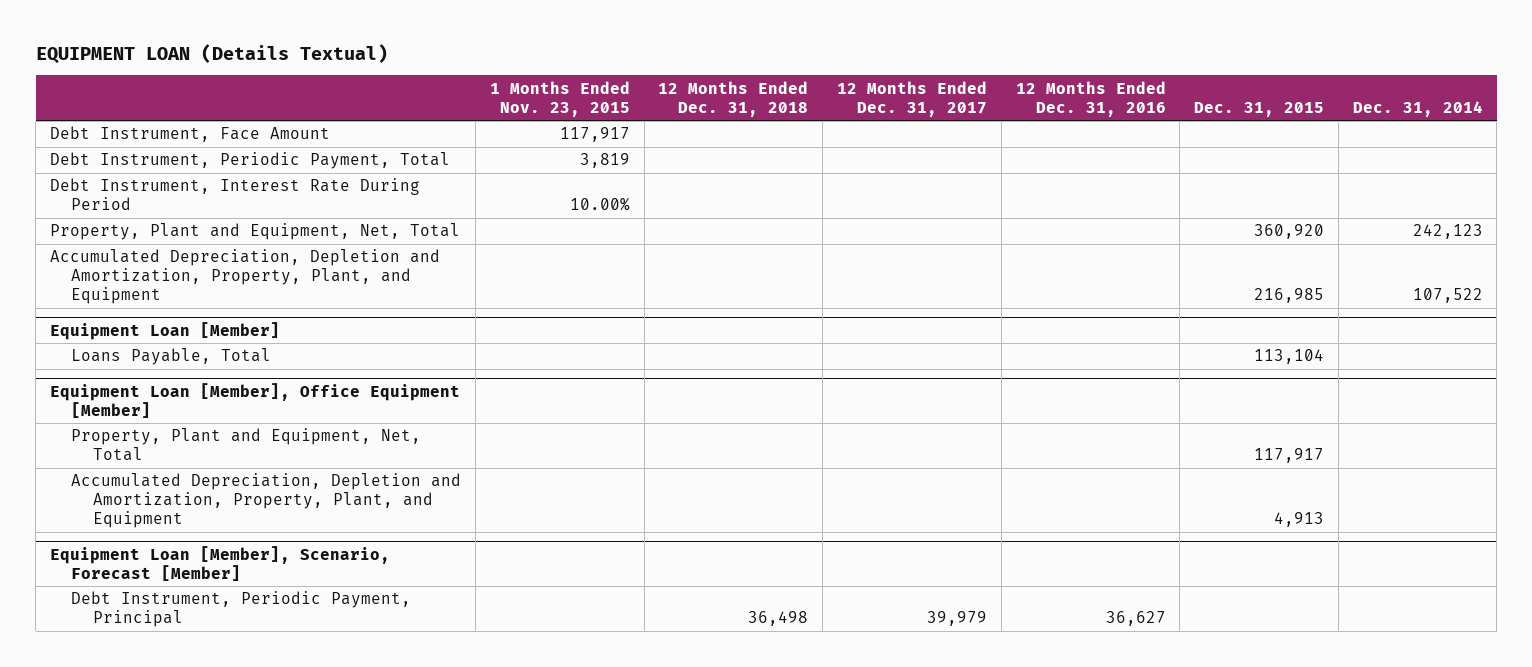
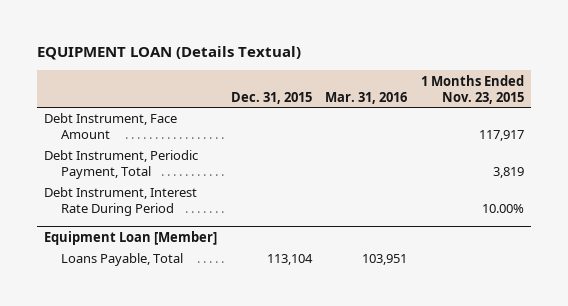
- | 1 Months Ended Nov. 23, 2015 | 12 Months Ended Dec. 31, 2018 | 12 Months Ended Dec. 31, 2017 | 12 Months Ended Dec. 31, 2016 | Dec. 31, 2015 | Dec. 31, 2014
+ | Dec. 31, 2015 | Mar. 31, 2016 | 1 Months Ended Nov. 23, 2015
- Property, Plant and Equipment, Net, Total | | | | | 360,920 | 242,123
- Accumulated Depreciation, Depletion and Amortization, Property, Plant, and Equipment | | | | | 216,985 | 107,522
- Equipment Loan [Member], Office Equipment [Member]
- Property, Plant and Equipment, Net, Total | | | | | 117,917 |
- Accumulated Depreciation, Depletion and Amortization, Property, Plant, and Equipment | | | | | 4,913 |
- Equipment Loan [Member], Scenario, Forecast [Member]
- Debt Instrument, Periodic Payment, Principal | | 36,498 | 39,979 | 36,627 | |

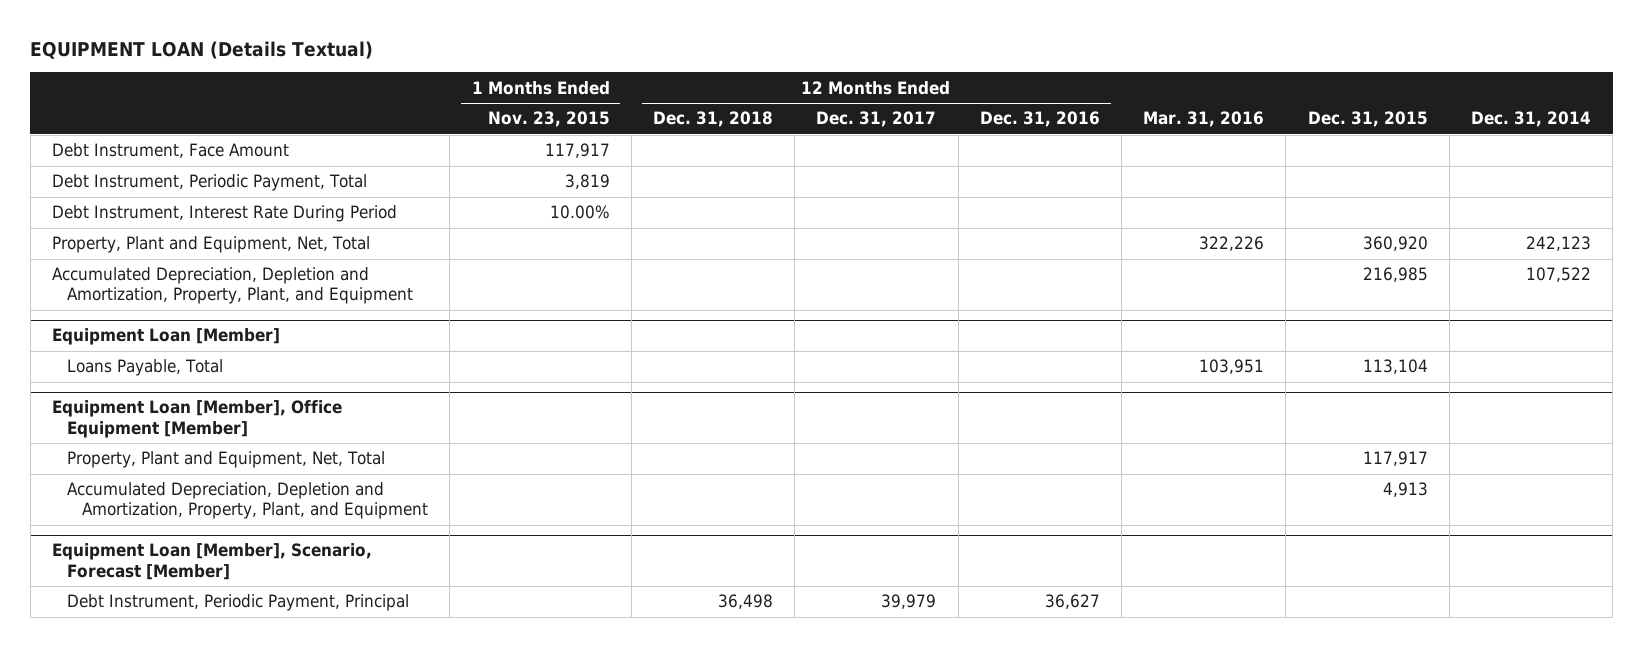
- | Dec. 31, 2015 | Mar. 31, 2016 | 1 Months Ended Nov. 23, 2015
+ | 1 Months Ended Nov. 23, 2015 | 12 Months Ended Dec. 31, 2018 | 12 Months Ended Dec. 31, 2017 | 12 Months Ended Dec. 31, 2016 | Mar. 31, 2016 | Dec. 31, 2015 | Dec. 31, 2014
+ Property, Plant and Equipment, Net, Total | | | | | 322,226 | 360,920 | 242,123
+ Accumulated Depreciation, Depletion and Amortization, Property, Plant, and Equipment | | | | | | 216,985 | 107,522
+ Equipment Loan [Member], Office Equipment [Member]
+ Property, Plant and Equipment, Net, Total | | | | | | 117,917 |
+ Accumulated Depreciation, Depletion and Amortization, Property, Plant, and Equipment | | | | | | 4,913 |
+ Equipment Loan [Member], Scenario, Forecast [Member]
+ Debt Instrument, Periodic Payment, Principal | | 36,498 | 39,979 | 36,627 | | |

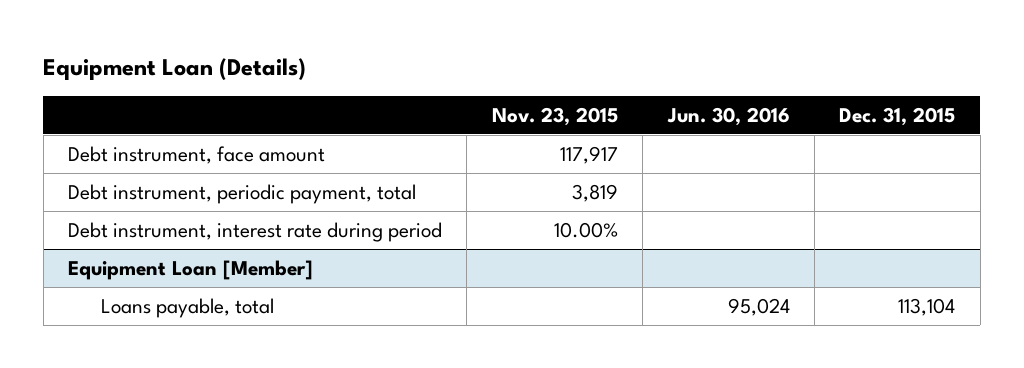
- EQUIPMENT LOAN (Details Textual)
+ Equipment Loan (Details)
- | 1 Months Ended Nov. 23, 2015 | 12 Months Ended Dec. 31, 2018 | 12 Months Ended Dec. 31, 2017 | 12 Months Ended Dec. 31, 2016 | Mar. 31, 2016 | Dec. 31, 2015 | Dec. 31, 2014
+ | Nov. 23, 2015 | Jun. 30, 2016 | Dec. 31, 2015
- Debt Instrument, Face Amount | 117,917 | | | | | |
- Debt Instrument, Periodic Payment, Total | 3,819 | | | | | |
- Debt Instrument, Interest Rate During Period | 10.00% | | | | | |
- Property, Plant and Equipment, Net, Total | | | | | 322,226 | 360,920 | 242,123
- Accumulated Depreciation, Depletion and Amortization, Property, Plant, and Equipment | | | | | | 216,985 | 107,522
+ Debt instrument, face amount | 117,917 | |
+ Debt instrument, periodic payment, total | 3,819 | |
+ Debt instrument, interest rate during period | 10.00% | |
@ Equipment Loan [Member]
- Loans Payable, Total | | | | | 103,951 | 113,104 |
- Equipment Loan [Member], Office Equipment [Member]
- Property, Plant and Equipment, Net, Total | | | | | | 117,917 |
- Accumulated Depreciation, Depletion and Amortization, Property, Plant, and Equipment | | | | | | 4,913 |
- Equipment Loan [Member], Scenario, Forecast [Member]
- Debt Instrument, Periodic Payment, Principal | | 36,498 | 39,979 | 36,627 | | |
@ Equipment Loan [Member]
+ Loans payable, total | | 95,024 | 113,104

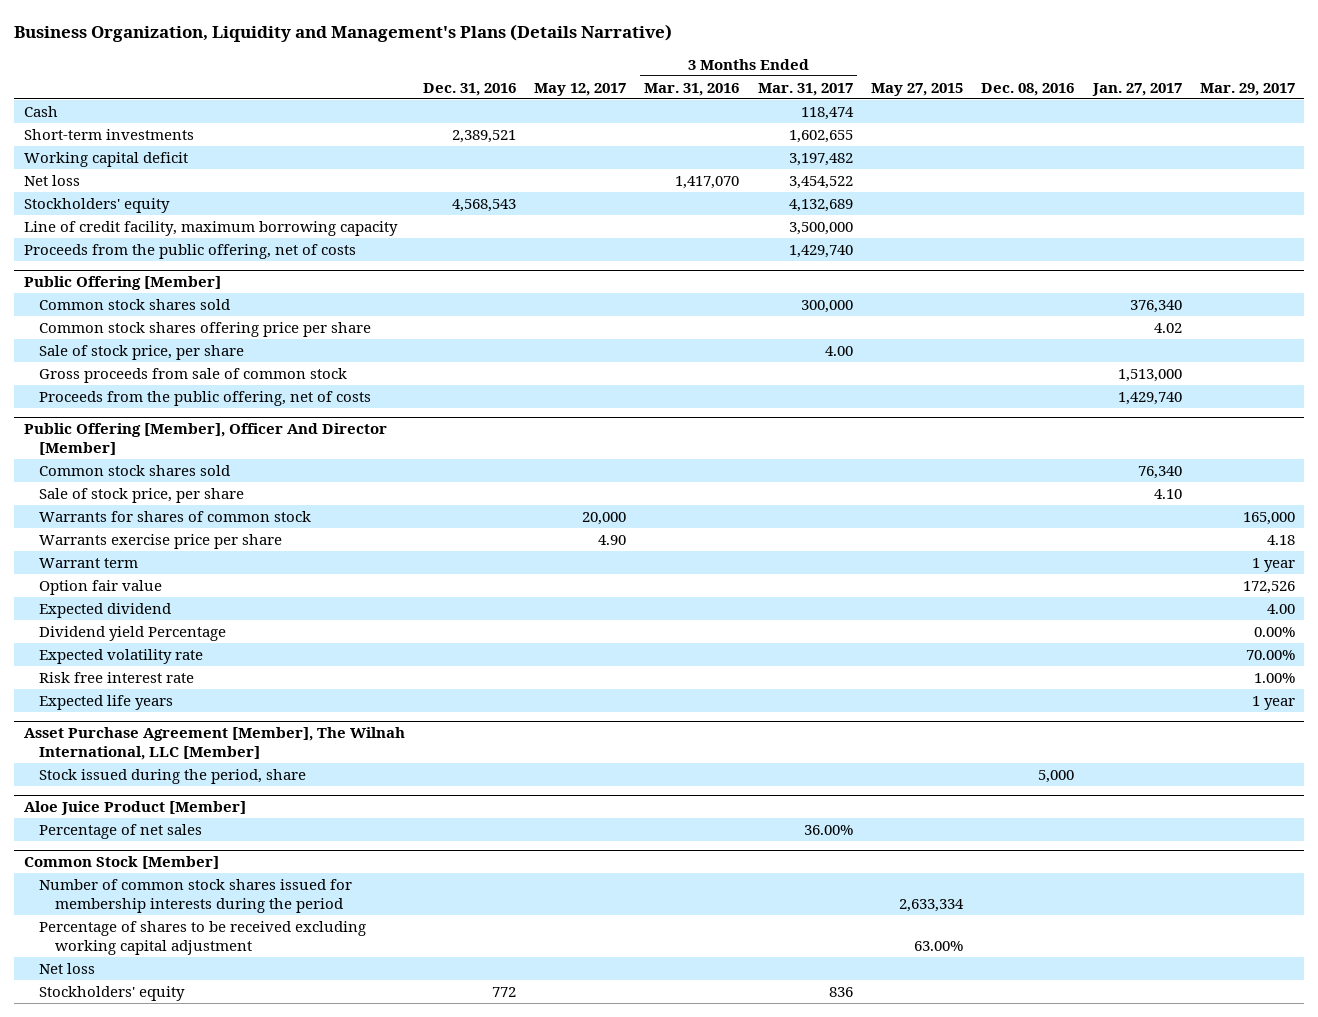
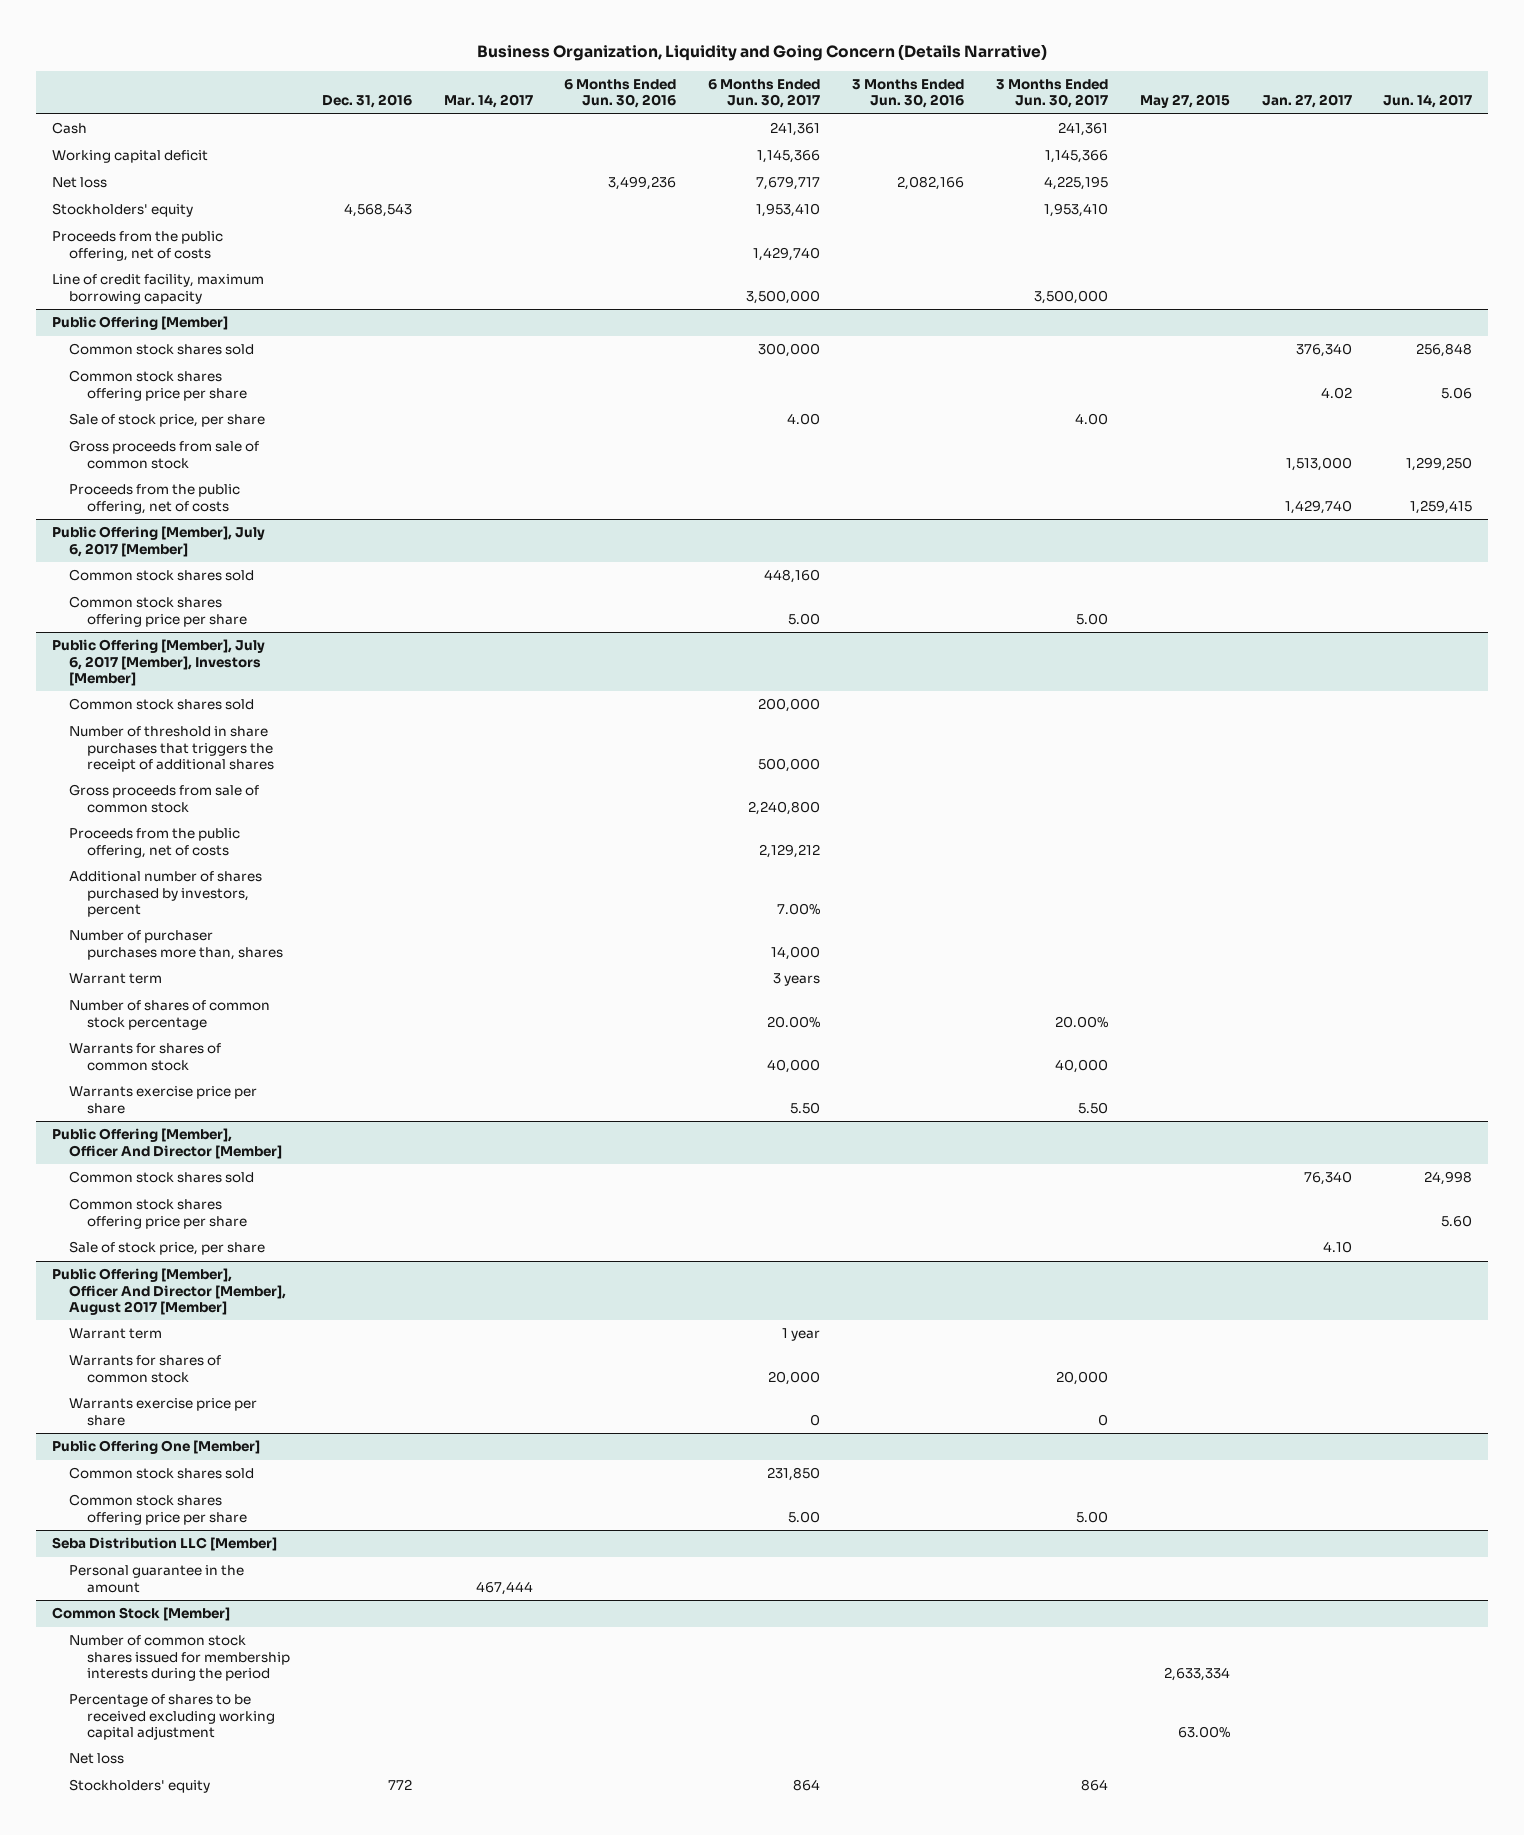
- Business Organization, Liquidity and Management's Plans (Details Narrative)
+ Business Organization, Liquidity and Going Concern (Details Narrative)
- | Dec. 31, 2016 | May 12, 2017 | 3 Months Ended Mar. 31, 2016 | 3 Months Ended Mar. 31, 2017 | May 27, 2015 | Dec. 08, 2016 | Jan. 27, 2017 | Mar. 29, 2017
+ | Dec. 31, 2016 | Mar. 14, 2017 | 6 Months Ended Jun. 30, 2016 | 6 Months Ended Jun. 30, 2017 | 3 Months Ended Jun. 30, 2016 | 3 Months Ended Jun. 30, 2017 | May 27, 2015 | Jan. 27, 2017 | Jun. 14, 2017
- Short-term investments | 2,389,521 | | | 1,602,655 | | | |
moved down: Line of credit facility, maximum borrowing capacity | | | | 3,500,000 | | 3,500,000 | | |
+ Public Offering [Member], July 6, 2017 [Member]
+ Common stock shares sold | | | | 448,160 | | | | |
+ Common stock shares offering price per share | | | | 5.00 | | 5.00 | | |
+ Public Offering [Member], July 6, 2017 [Member], Investors [Member]
+ Common stock shares sold | | | | 200,000 | | | | |
+ Number of threshold in share purchases that triggers the receipt of additional shares | | | | 500,000 | | | | |
+ Gross proceeds from sale of common stock | | | | 2,240,800 | | | | |
+ Proceeds from the public offering, net of costs | | | | 2,129,212 | | | | |
+ Additional number of shares purchased by investors, percent | | | | 7.00% | | | | |
+ Number of purchaser purchases more than, shares | | | | 14,000 | | | | |
+ Warrant term | | | | 3 years | | | | |
+ Number of shares of common stock percentage | | | | 20.00% | | 20.00% | | |
+ Warrants for shares of common stock | | | | 40,000 | | 40,000 | | |
+ Warrants exercise price per share | | | | 5.50 | | 5.50 | | |
@ Public Offering [Member], Officer And Director [Member]
+ Common stock shares offering price per share | | | | | | | | | 5.60
- Warrants for shares of common stock | | 20,000 | | | | | | 165,000
- Warrants exercise price per share | | 4.90 | | | | | | 4.18
- Warrant term | | | | | | | | 1 year
- Option fair value | | | | | | | | 172,526
- Expected dividend | | | | | | | | 4.00
- Dividend yield Percentage | | | | | | | | 0.00%
- Expected volatility rate | | | | | | | | 70.00%
- Risk free interest rate | | | | | | | | 1.00%
- Expected life years | | | | | | | | 1 year
- Asset Purchase Agreement [Member], The Wilnah International, LLC [Member]
- Stock issued during the period, share | | | | | | 5,000 | |
- Aloe Juice Product [Member]
- Percentage of net sales | | | | 36.00% | | | |
+ Public Offering [Member], Officer And Director [Member], August 2017 [Member]
+ Warrant term | | | | 1 year | | | | |
+ Warrants for shares of common stock | | | | 20,000 | | 20,000 | | |
+ Warrants exercise price per share | | | | 0 | | 0 | | |
+ Public Offering One [Member]
+ Common stock shares sold | | | | 231,850 | | | | |
+ Common stock shares offering price per share | | | | 5.00 | | 5.00 | | |
+ Seba Distribution LLC [Member]
+ Personal guarantee in the amount | | 467,444 | | | | | | |

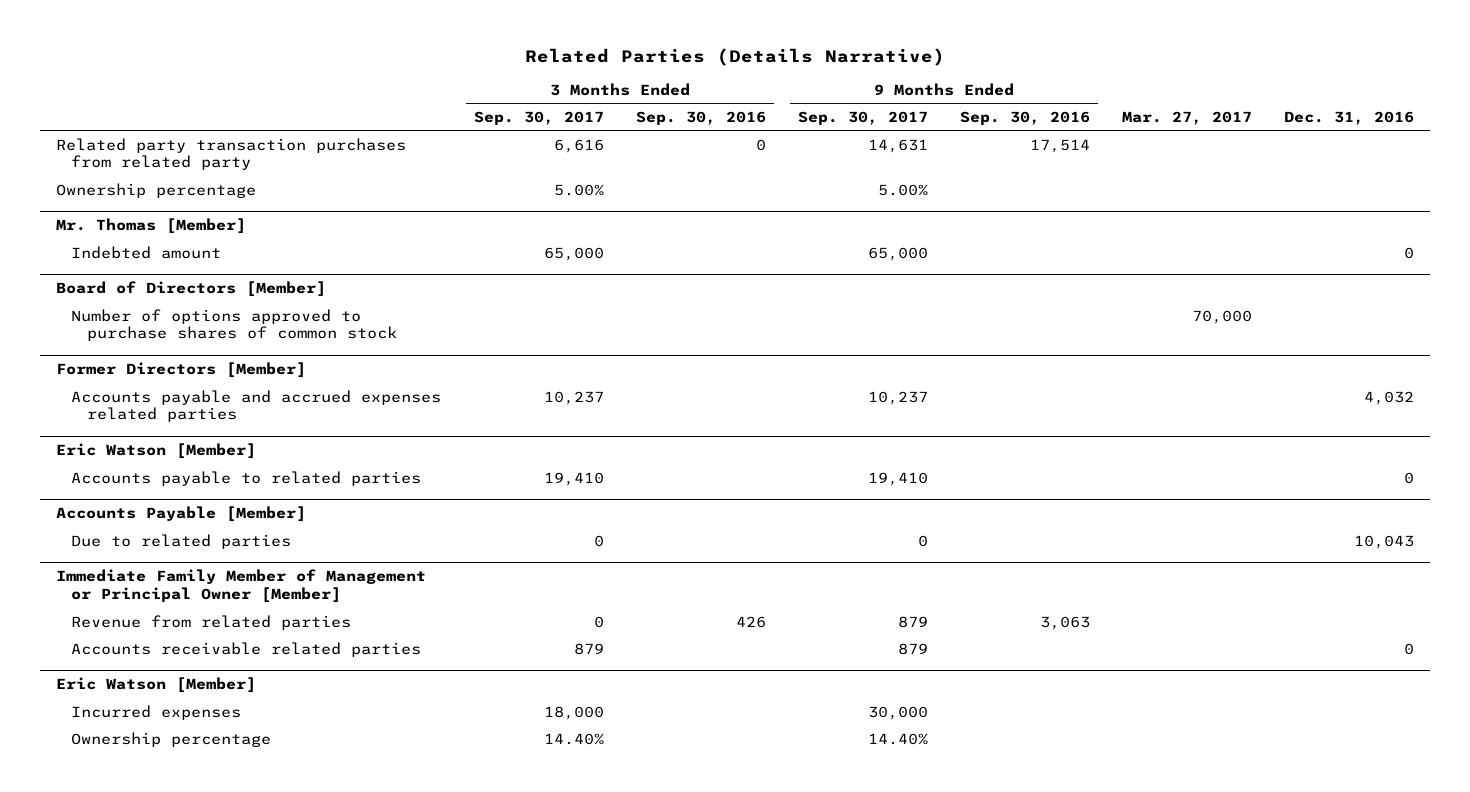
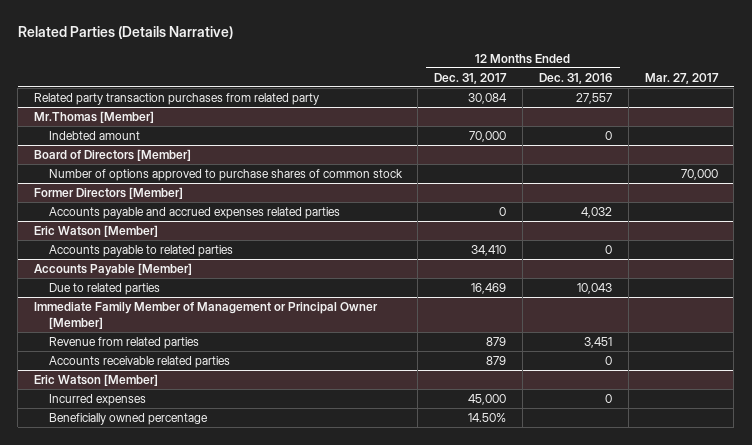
- | 3 Months Ended Sep. 30, 2017 | 3 Months Ended Sep. 30, 2016 | 9 Months Ended Sep. 30, 2017 | 9 Months Ended Sep. 30, 2016 | Mar. 27, 2017 | Dec. 31, 2016
+ | 12 Months Ended Dec. 31, 2017 | 12 Months Ended Dec. 31, 2016 | Mar. 27, 2017
- Ownership percentage | 5.00% | | 5.00% | | |
- Mr. Thomas [Member]
+ Mr.Thomas [Member]
@ Eric Watson [Member]
- Ownership percentage | 14.40% | | 14.40% | | |
+ Beneficially owned percentage | 14.50% | |

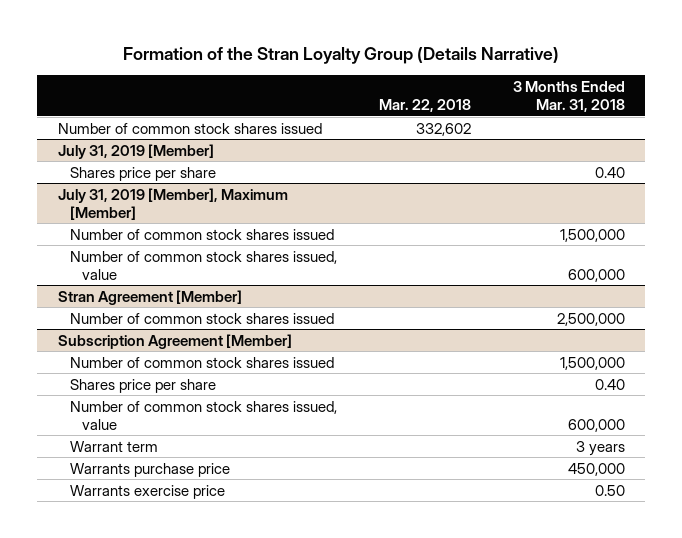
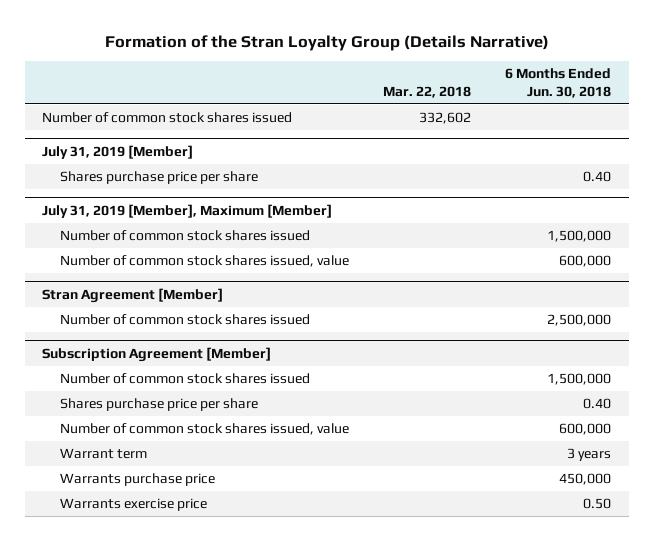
- | Mar. 22, 2018 | 3 Months Ended Mar. 31, 2018
+ | Mar. 22, 2018 | 6 Months Ended Jun. 30, 2018
@ July 31, 2019 [Member]
- Shares price per share | | 0.40
+ Shares purchase price per share | | 0.40
@ Subscription Agreement [Member]
- Shares price per share | | 0.40
+ Shares purchase price per share | | 0.40

